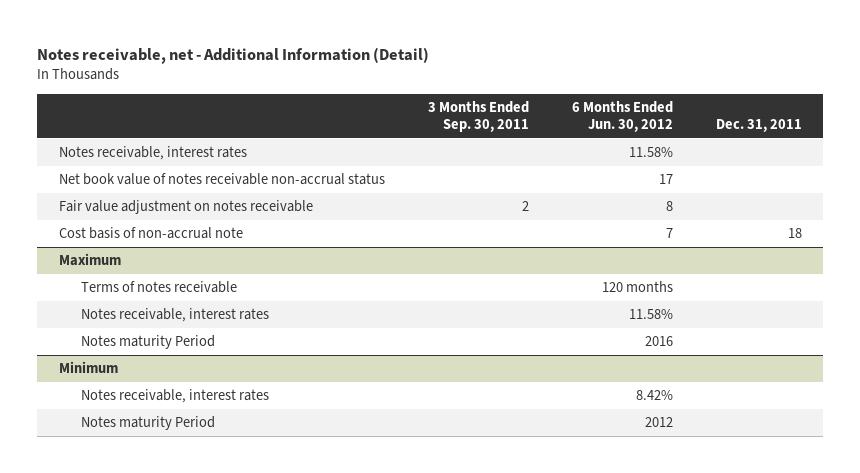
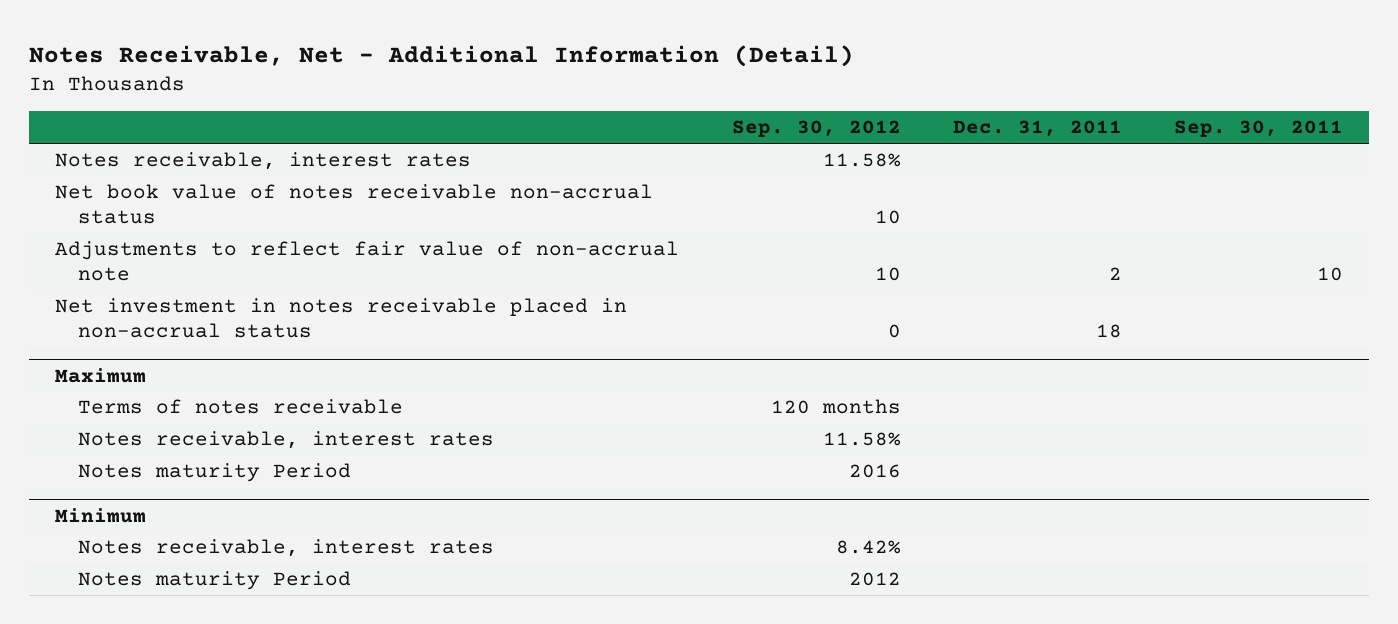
- Notes receivable, net - Additional Information (Detail)
+ Notes Receivable, Net - Additional Information (Detail)
- | 3 Months Ended Sep. 30, 2011 | 6 Months Ended Jun. 30, 2012 | Dec. 31, 2011
+ | Sep. 30, 2012 | Dec. 31, 2011 | Sep. 30, 2011
- Fair value adjustment on notes receivable | 2 | 8 |
- Cost basis of non-accrual note | | 7 | 18
+ Adjustments to reflect fair value of non-accrual note | 10 | 2 | 10
+ Net investment in notes receivable placed in non-accrual status | 0 | 18 |

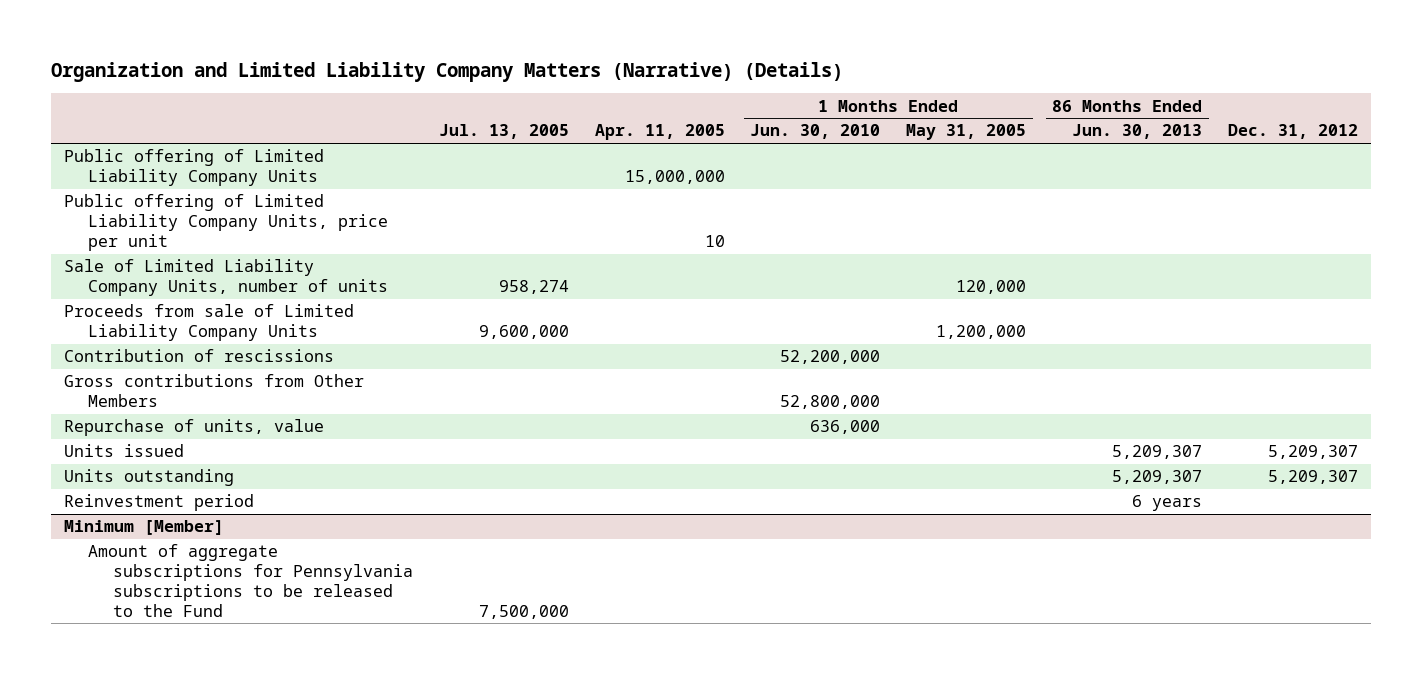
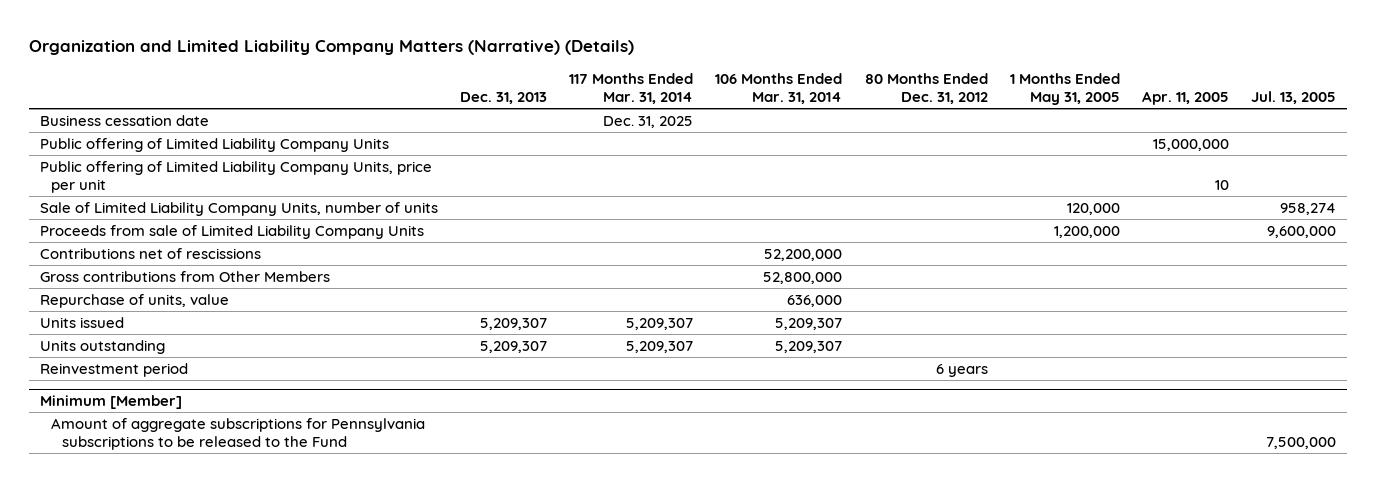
- | Jul. 13, 2005 | Apr. 11, 2005 | 1 Months Ended Jun. 30, 2010 | 1 Months Ended May 31, 2005 | 86 Months Ended Jun. 30, 2013 | Dec. 31, 2012
+ | Dec. 31, 2013 | 117 Months Ended Mar. 31, 2014 | 106 Months Ended Mar. 31, 2014 | 80 Months Ended Dec. 31, 2012 | 1 Months Ended May 31, 2005 | Apr. 11, 2005 | Jul. 13, 2005
+ Business cessation date | | Dec. 31, 2025 | | | | |
- Contribution of rescissions | | | 52,200,000 | | |
+ Contributions net of rescissions | | | 52,200,000 | | | |

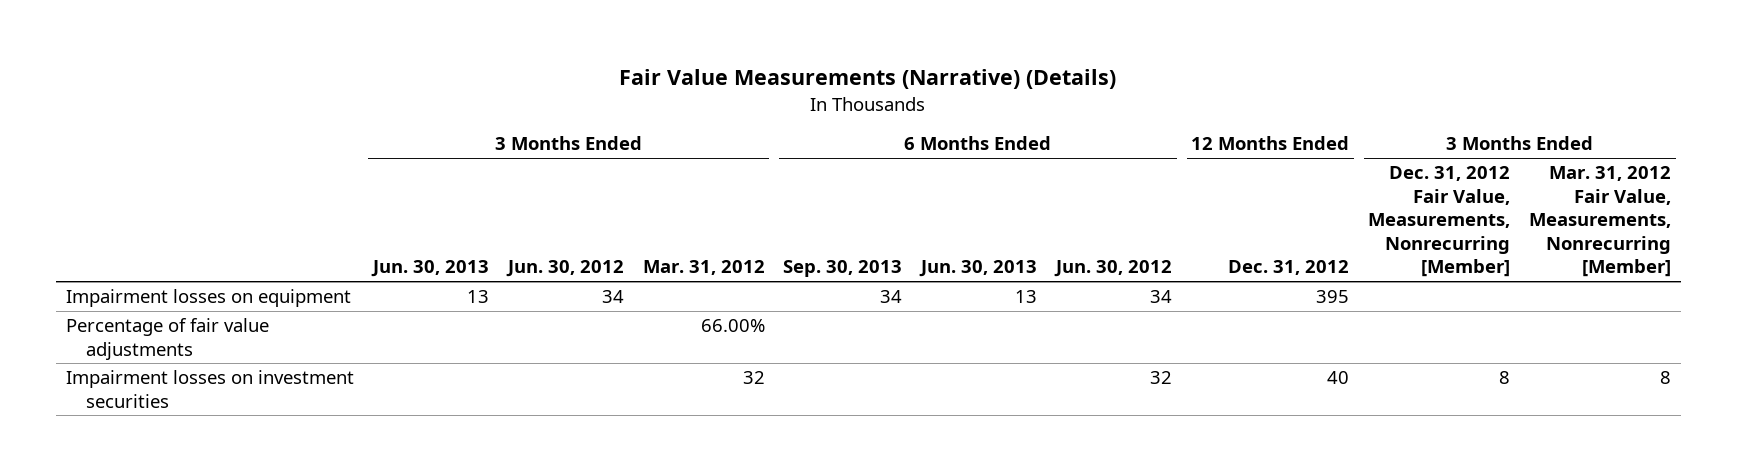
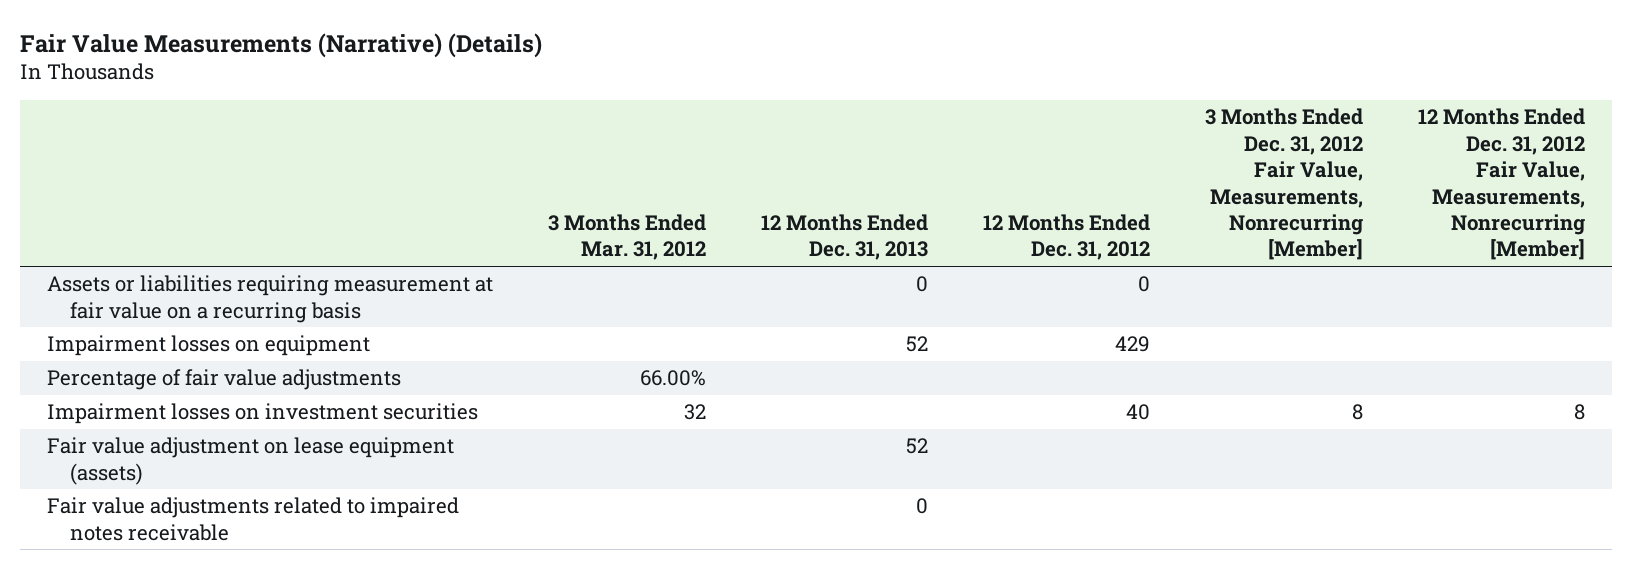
- | 3 Months Ended Jun. 30, 2013 | 3 Months Ended Jun. 30, 2012 | 3 Months Ended Mar. 31, 2012 | 6 Months Ended Sep. 30, 2013 | 6 Months Ended Jun. 30, 2013 | 6 Months Ended Jun. 30, 2012 | 12 Months Ended Dec. 31, 2012 | 3 Months Ended Dec. 31, 2012 Fair Value, Measurements, Nonrecurring [Member] | 3 Months Ended Mar. 31, 2012 Fair Value, Measurements, Nonrecurring [Member]
+ | 3 Months Ended Mar. 31, 2012 | 12 Months Ended Dec. 31, 2013 | 12 Months Ended Dec. 31, 2012 | 3 Months Ended Dec. 31, 2012 Fair Value, Measurements, Nonrecurring [Member] | 12 Months Ended Dec. 31, 2012 Fair Value, Measurements, Nonrecurring [Member]
- Impairment losses on equipment | 13 | 34 | | 34 | 13 | 34 | 395 | |
+ Assets or liabilities requiring measurement at fair value on a recurring basis | | 0 | 0 | |
+ Impairment losses on equipment | | 52 | 429 | |
+ Fair value adjustment on lease equipment (assets) | | 52 | | |
+ Fair value adjustments related to impaired notes receivable | | 0 | | |

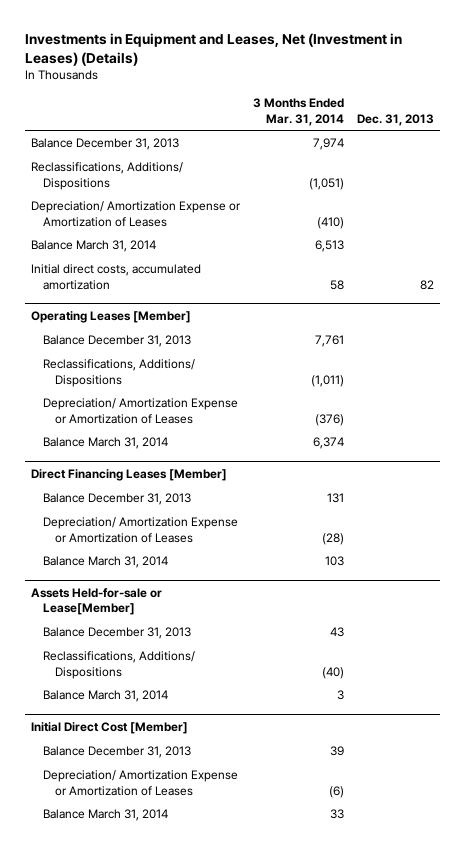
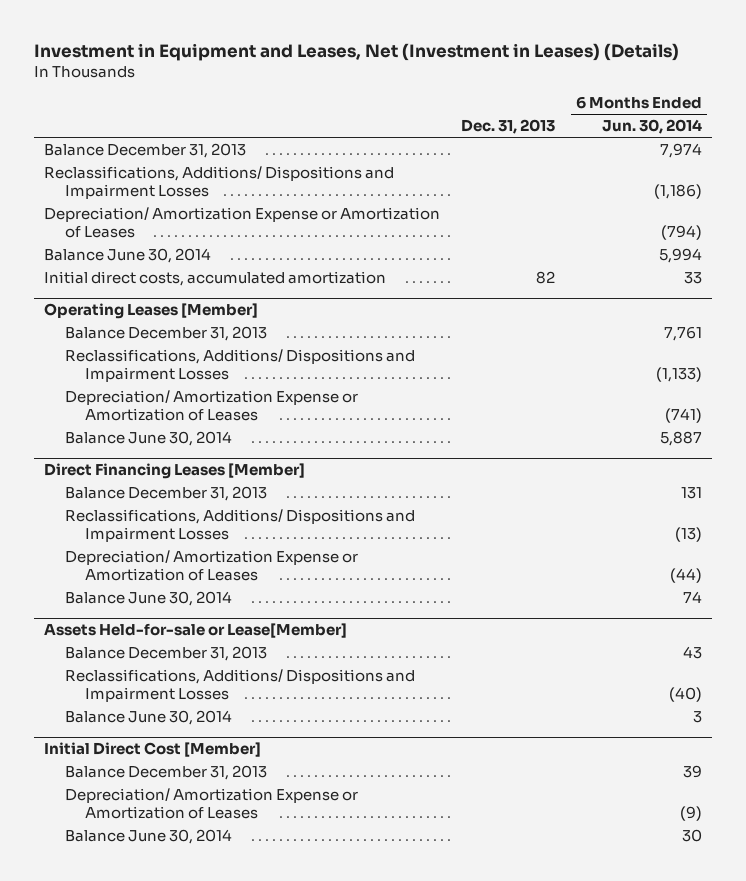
- Investments in Equipment and Leases, Net (Investment in Leases) (Details)
+ Investment in Equipment and Leases, Net (Investment in Leases) (Details)
- | 3 Months Ended Mar. 31, 2014 | Dec. 31, 2013
+ | Dec. 31, 2013 | 6 Months Ended Jun. 30, 2014
- Reclassifications, Additions/ Dispositions | (1,051) |
+ Reclassifications, Additions/ Dispositions and Impairment Losses | | (1,186)
- Balance March 31, 2014 | 6,513 |
+ Balance June 30, 2014 | | 5,994
@ Operating Leases [Member]
- Reclassifications, Additions/ Dispositions | (1,011) |
+ Reclassifications, Additions/ Dispositions and Impairment Losses | | (1,133)
- Balance March 31, 2014 | 6,374 |
+ Balance June 30, 2014 | | 5,887
@ Direct Financing Leases [Member]
+ Reclassifications, Additions/ Dispositions and Impairment Losses | | (13)
- Balance March 31, 2014 | 103 |
+ Balance June 30, 2014 | | 74
@ Assets Held-for-sale or Lease[Member]
- Reclassifications, Additions/ Dispositions | (40) |
- Balance March 31, 2014 | 3 |
+ Reclassifications, Additions/ Dispositions and Impairment Losses | | (40)
+ Balance June 30, 2014 | | 3
@ Initial Direct Cost [Member]
- Balance March 31, 2014 | 33 |
+ Balance June 30, 2014 | | 30

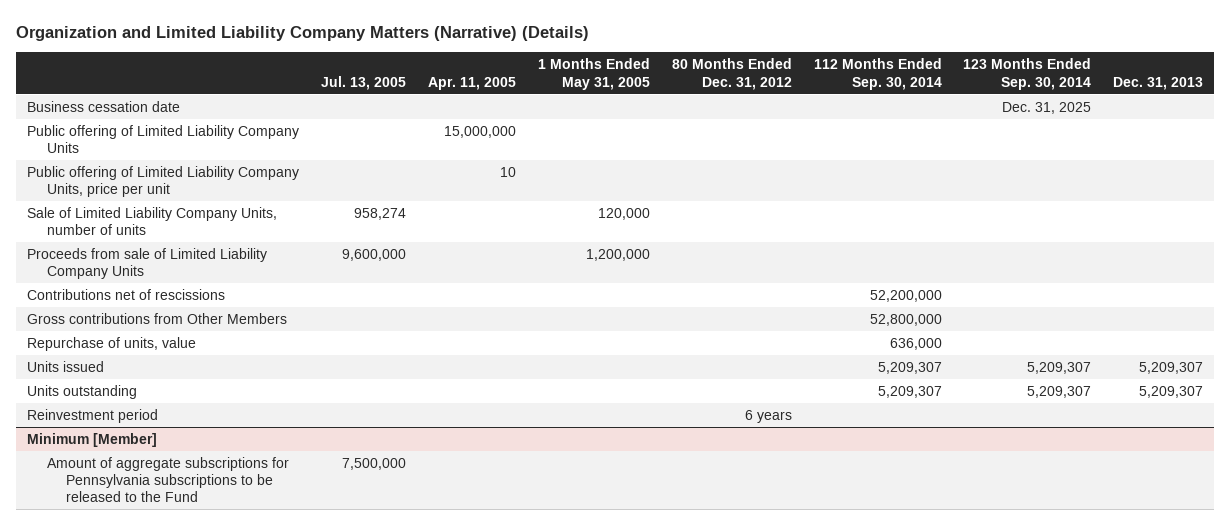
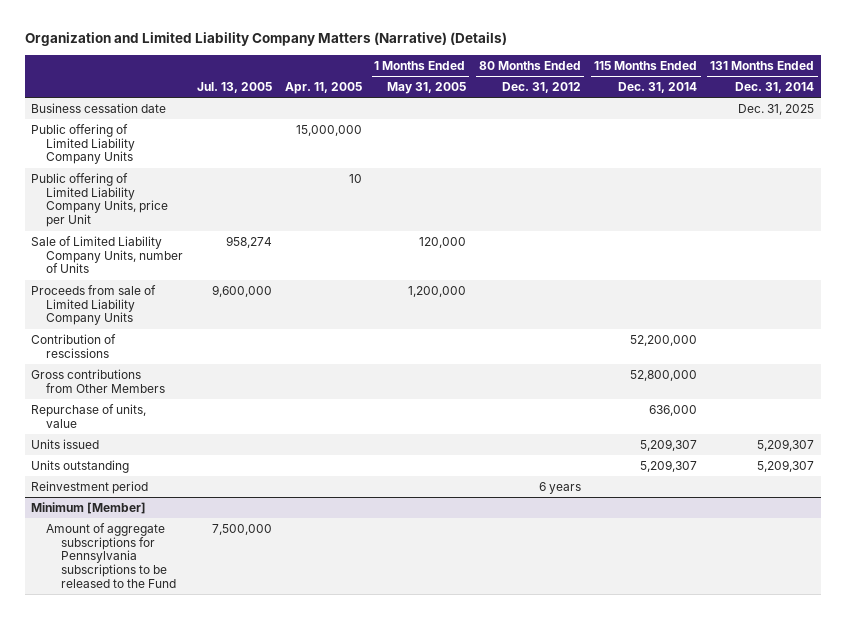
- | Jul. 13, 2005 | Apr. 11, 2005 | 1 Months Ended May 31, 2005 | 80 Months Ended Dec. 31, 2012 | 112 Months Ended Sep. 30, 2014 | 123 Months Ended Sep. 30, 2014 | Dec. 31, 2013
+ | Jul. 13, 2005 | Apr. 11, 2005 | 1 Months Ended May 31, 2005 | 80 Months Ended Dec. 31, 2012 | 115 Months Ended Dec. 31, 2014 | 131 Months Ended Dec. 31, 2014
- Public offering of Limited Liability Company Units, price per unit | | 10 | | | | |
- Sale of Limited Liability Company Units, number of units | 958,274 | | 120,000 | | | |
+ Public offering of Limited Liability Company Units, price per Unit | | 10 | | | |
+ Sale of Limited Liability Company Units, number of Units | 958,274 | | 120,000 | | |
- Contributions net of rescissions | | | | | 52,200,000 | |
+ Contribution of rescissions | | | | | 52,200,000 |

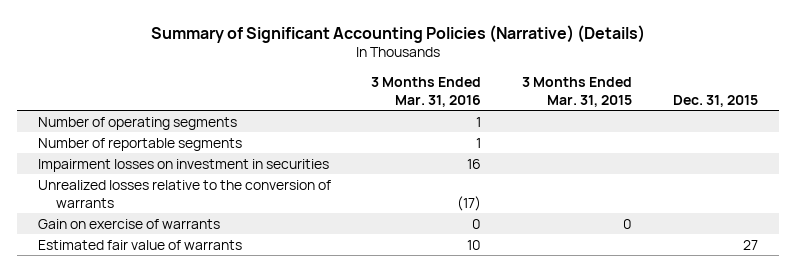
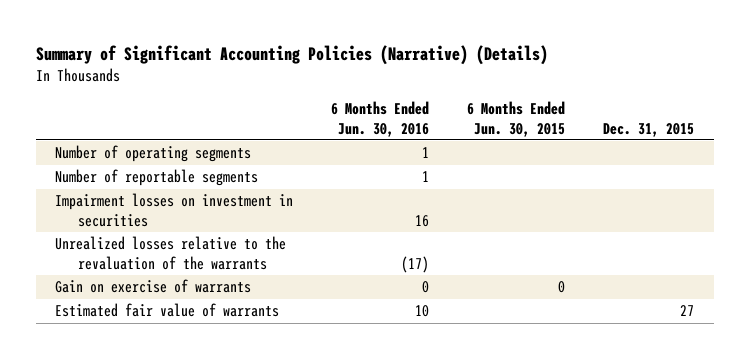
- | 3 Months Ended Mar. 31, 2016 | 3 Months Ended Mar. 31, 2015 | Dec. 31, 2015
+ | 6 Months Ended Jun. 30, 2016 | 6 Months Ended Jun. 30, 2015 | Dec. 31, 2015
- Unrealized losses relative to the conversion of warrants | (17) | |
+ Unrealized losses relative to the revaluation of the warrants | (17) | |

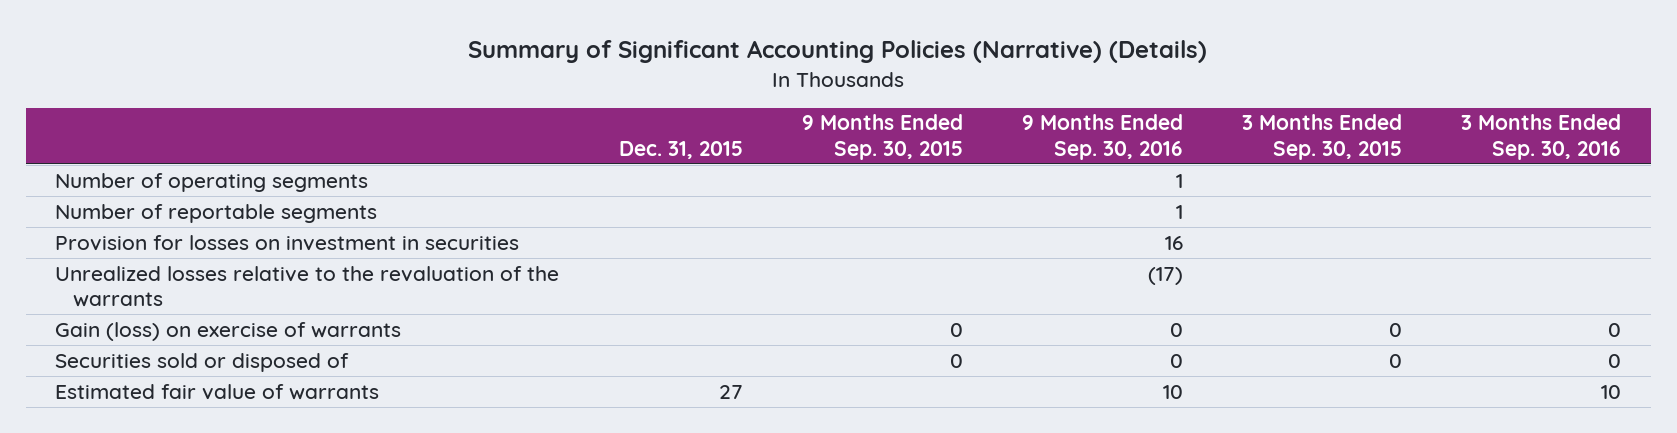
- | 6 Months Ended Jun. 30, 2016 | 6 Months Ended Jun. 30, 2015 | Dec. 31, 2015
+ | Dec. 31, 2015 | 9 Months Ended Sep. 30, 2015 | 9 Months Ended Sep. 30, 2016 | 3 Months Ended Sep. 30, 2015 | 3 Months Ended Sep. 30, 2016
- Impairment losses on investment in securities | 16 | |
+ Provision for losses on investment in securities | | | 16 | |
- Gain on exercise of warrants | 0 | 0 |
+ Gain (loss) on exercise of warrants | | 0 | 0 | 0 | 0
+ Securities sold or disposed of | | 0 | 0 | 0 | 0

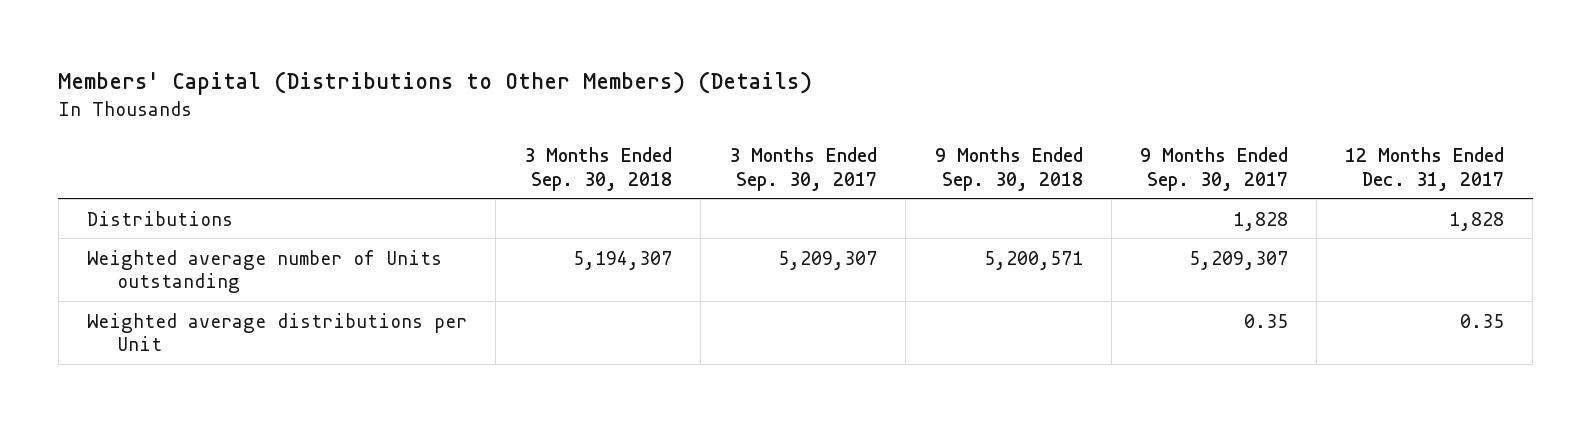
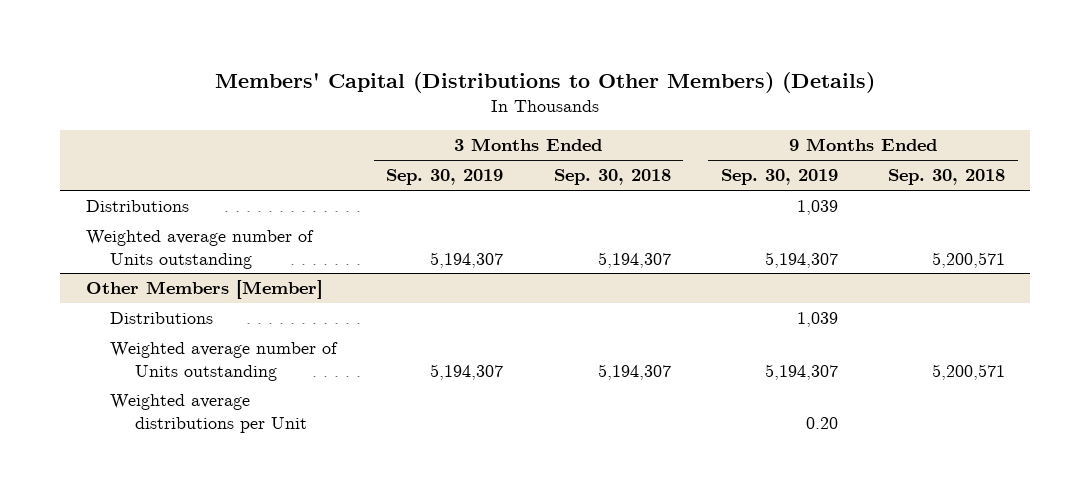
- | 3 Months Ended Sep. 30, 2018 | 3 Months Ended Sep. 30, 2017 | 9 Months Ended Sep. 30, 2018 | 9 Months Ended Sep. 30, 2017 | 12 Months Ended Dec. 31, 2017
+ | 3 Months Ended Sep. 30, 2019 | 3 Months Ended Sep. 30, 2018 | 9 Months Ended Sep. 30, 2019 | 9 Months Ended Sep. 30, 2018
- Weighted average distributions per Unit | | | | 0.35 | 0.35
+ Other Members [Member]
+ Distributions | | | 1,039 |
+ Weighted average number of Units outstanding | 5,194,307 | 5,194,307 | 5,194,307 | 5,200,571
+ Weighted average distributions per Unit | | | 0.20 |

